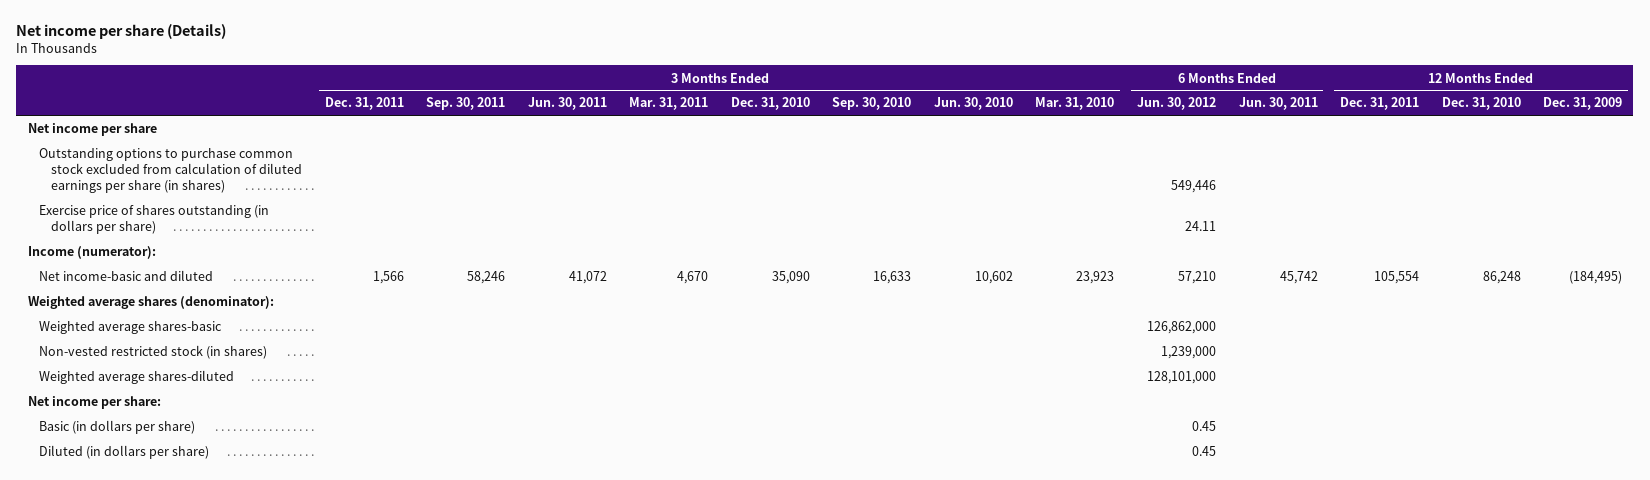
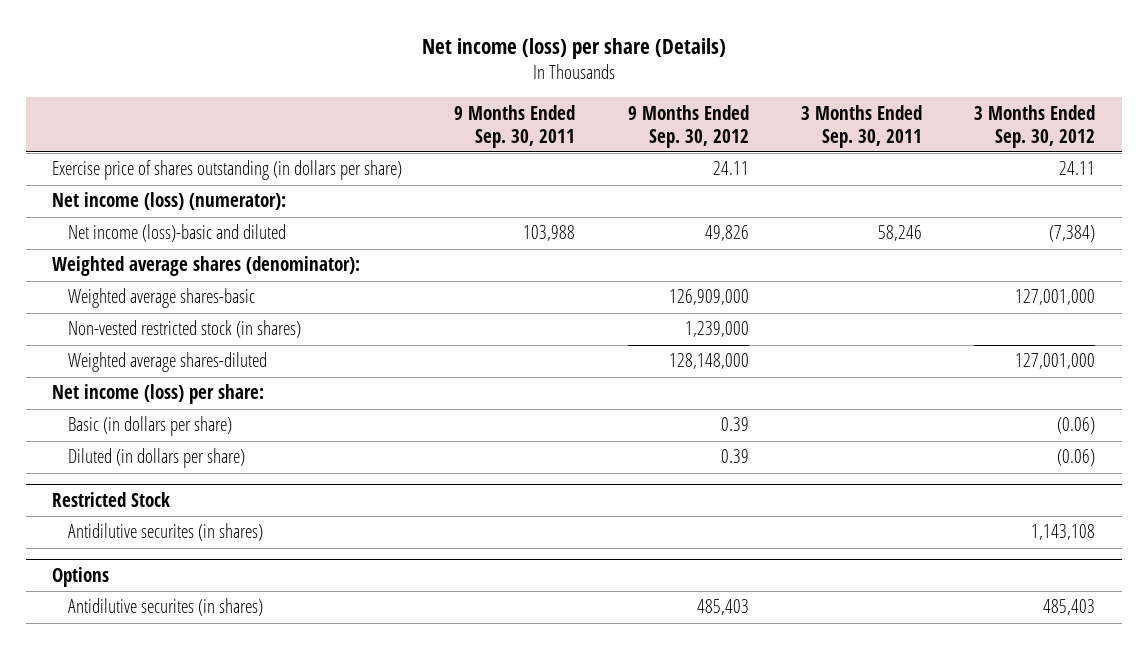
- Net income per share (Details)
+ Net income (loss) per share (Details)
- | 3 Months Ended Dec. 31, 2011 | 3 Months Ended Sep. 30, 2011 | 3 Months Ended Jun. 30, 2011 | 3 Months Ended Mar. 31, 2011 | 3 Months Ended Dec. 31, 2010 | 3 Months Ended Sep. 30, 2010 | 3 Months Ended Jun. 30, 2010 | 3 Months Ended Mar. 31, 2010 | 6 Months Ended Jun. 30, 2012 | 6 Months Ended Jun. 30, 2011 | 12 Months Ended Dec. 31, 2011 | 12 Months Ended Dec. 31, 2010 | 12 Months Ended Dec. 31, 2009
+ | 9 Months Ended Sep. 30, 2011 | 9 Months Ended Sep. 30, 2012 | 3 Months Ended Sep. 30, 2011 | 3 Months Ended Sep. 30, 2012
- Net income per share
- Outstanding options to purchase common stock excluded from calculation of diluted earnings per share (in shares) | | | | | | | | | 549,446 | | | |
- Income (numerator):
- Net income-basic and diluted | 1,566 | 58,246 | 41,072 | 4,670 | 35,090 | 16,633 | 10,602 | 23,923 | 57,210 | 45,742 | 105,554 | 86,248 | (184,495)
+ Net income (loss) (numerator):
+ Net income (loss)-basic and diluted | 103,988 | 49,826 | 58,246 | (7,384)
- Net income per share:
+ Net income (loss) per share:
+ Restricted Stock
+ Antidilutive securites (in shares) | | | | 1,143,108
+ Options
+ Antidilutive securites (in shares) | | 485,403 | | 485,403

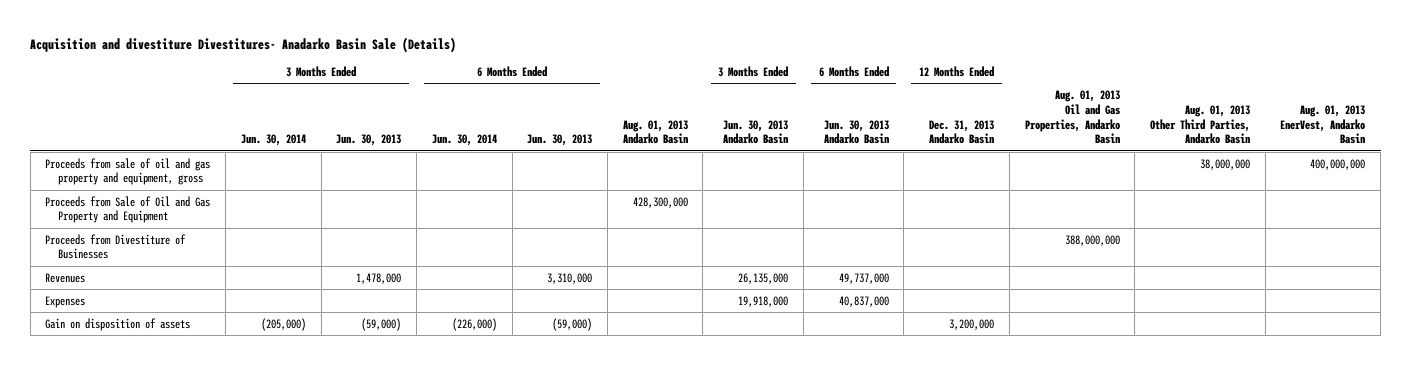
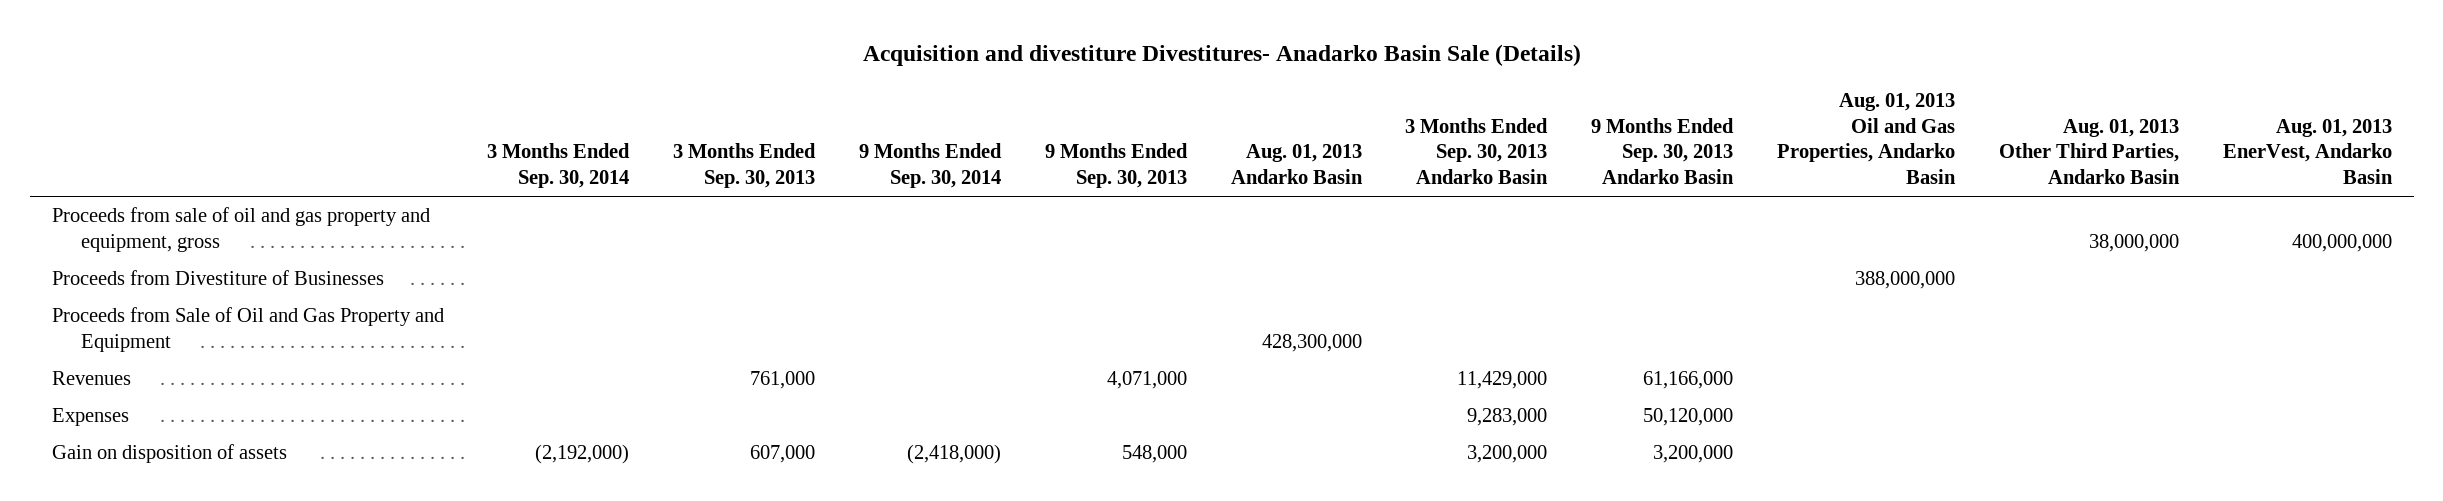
- | 3 Months Ended Jun. 30, 2014 | 3 Months Ended Jun. 30, 2013 | 6 Months Ended Jun. 30, 2014 | 6 Months Ended Jun. 30, 2013 | Aug. 01, 2013 Andarko Basin | 3 Months Ended Jun. 30, 2013 Andarko Basin | 6 Months Ended Jun. 30, 2013 Andarko Basin | 12 Months Ended Dec. 31, 2013 Andarko Basin | Aug. 01, 2013 Oil and Gas Properties, Andarko Basin | Aug. 01, 2013 Other Third Parties, Andarko Basin | Aug. 01, 2013 EnerVest, Andarko Basin
+ | 3 Months Ended Sep. 30, 2014 | 3 Months Ended Sep. 30, 2013 | 9 Months Ended Sep. 30, 2014 | 9 Months Ended Sep. 30, 2013 | Aug. 01, 2013 Andarko Basin | 3 Months Ended Sep. 30, 2013 Andarko Basin | 9 Months Ended Sep. 30, 2013 Andarko Basin | Aug. 01, 2013 Oil and Gas Properties, Andarko Basin | Aug. 01, 2013 Other Third Parties, Andarko Basin | Aug. 01, 2013 EnerVest, Andarko Basin
moved down: Proceeds from Sale of Oil and Gas Property and Equipment | | | | | 428,300,000 | | | | |

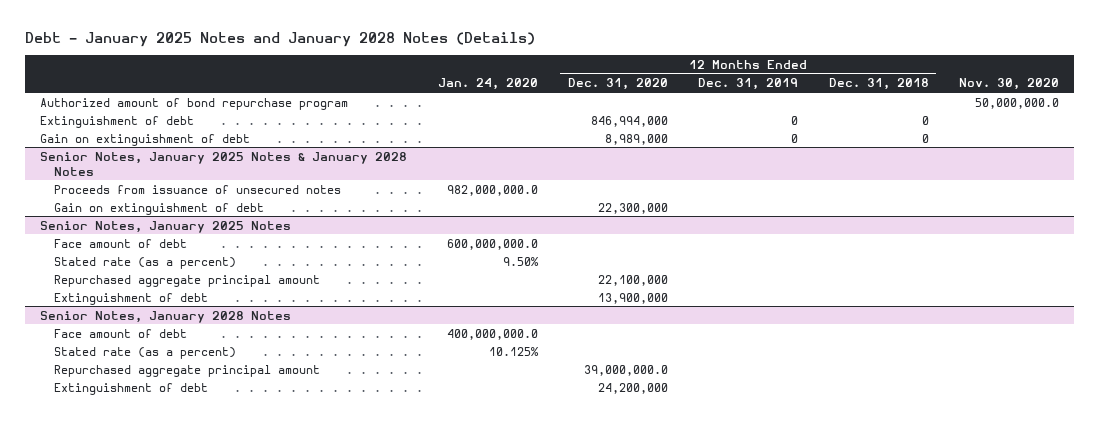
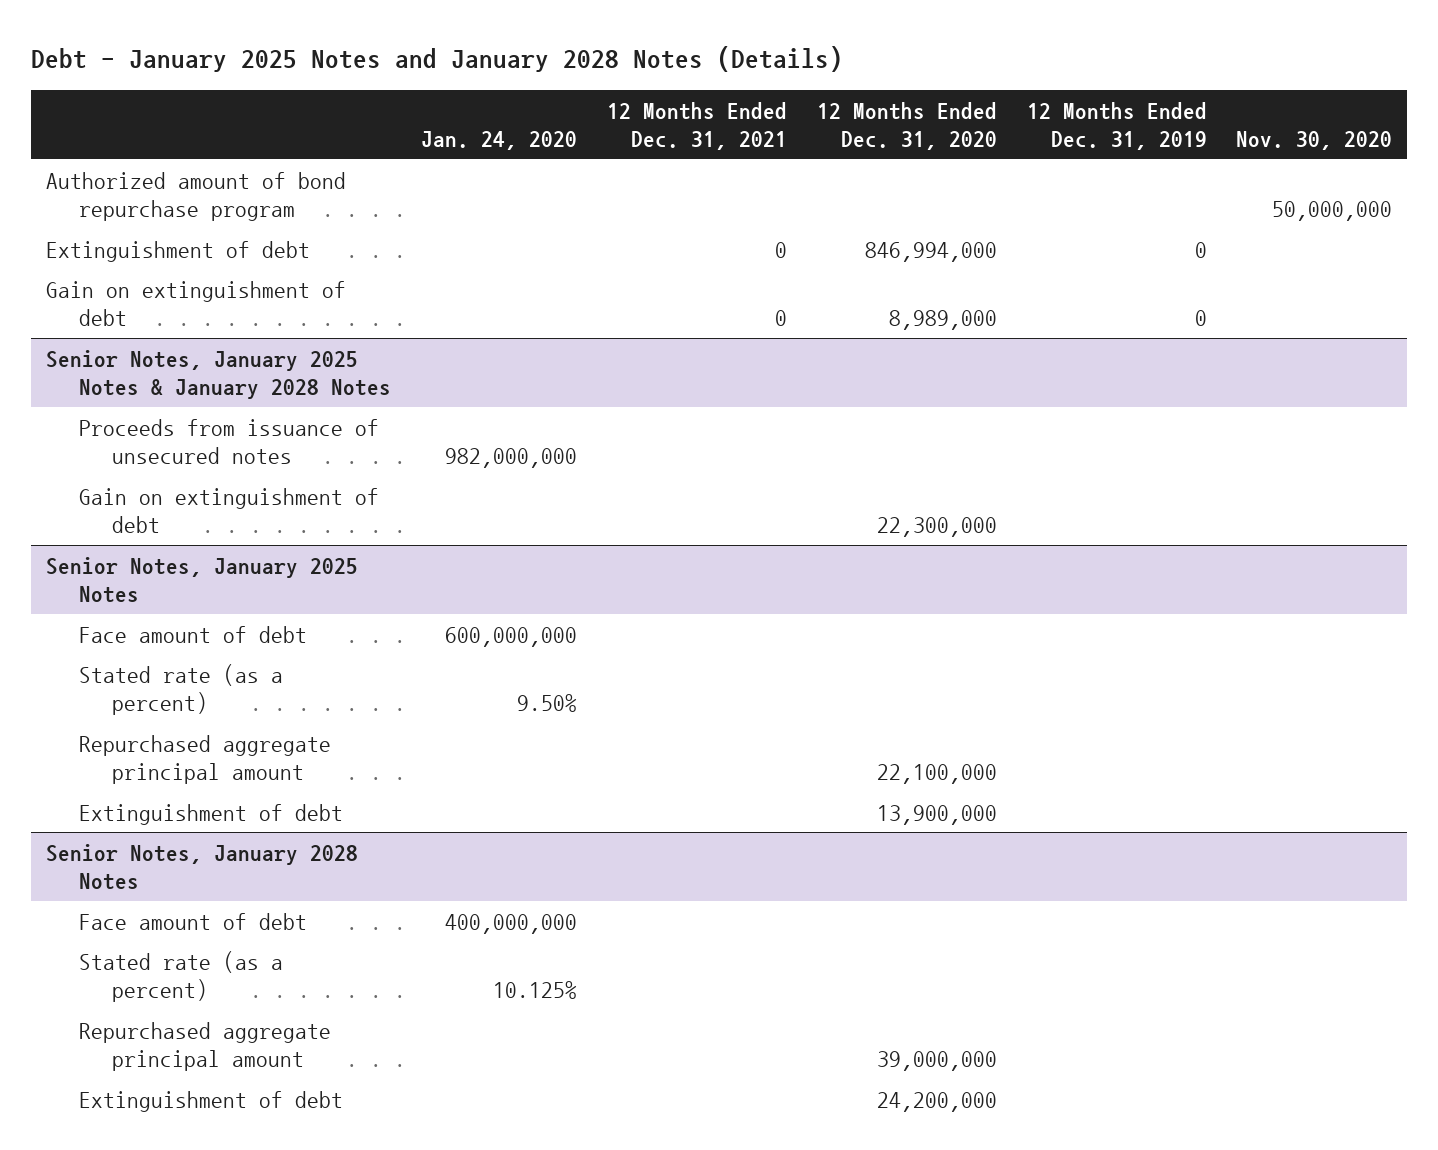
- | Jan. 24, 2020 | 12 Months Ended Dec. 31, 2020 | 12 Months Ended Dec. 31, 2019 | 12 Months Ended Dec. 31, 2018 | Nov. 30, 2020
+ | Jan. 24, 2020 | 12 Months Ended Dec. 31, 2021 | 12 Months Ended Dec. 31, 2020 | 12 Months Ended Dec. 31, 2019 | Nov. 30, 2020
- Authorized amount of bond repurchase program | | | | | 50,000,000.0
+ Authorized amount of bond repurchase program | | | | | 50,000,000
@ Senior Notes, January 2025 Notes & January 2028 Notes
- Proceeds from issuance of unsecured notes | 982,000,000.0 | | | |
+ Proceeds from issuance of unsecured notes | 982,000,000 | | | |
@ Senior Notes, January 2025 Notes
- Face amount of debt | 600,000,000.0 | | | |
+ Face amount of debt | 600,000,000 | | | |
@ Senior Notes, January 2028 Notes
- Face amount of debt | 400,000,000.0 | | | |
+ Face amount of debt | 400,000,000 | | | |
- Repurchased aggregate principal amount | | 39,000,000.0 | | |
+ Repurchased aggregate principal amount | | | 39,000,000 | |

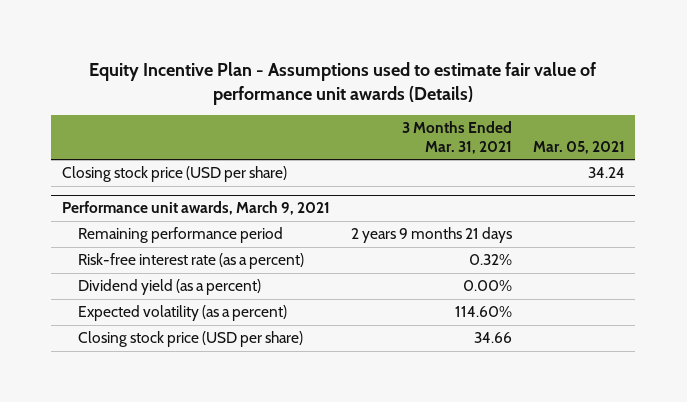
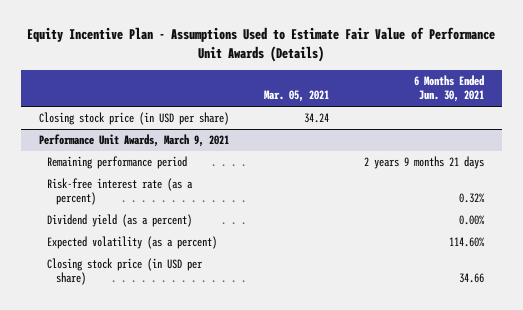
- Equity Incentive Plan - Assumptions used to estimate fair value of performance unit awards (Details)
+ Equity Incentive Plan - Assumptions Used to Estimate Fair Value of Performance Unit Awards (Details)
- | 3 Months Ended Mar. 31, 2021 | Mar. 05, 2021
+ | Mar. 05, 2021 | 6 Months Ended Jun. 30, 2021
- Closing stock price (USD per share) | | 34.24
- Performance unit awards, March 9, 2021
+ Closing stock price (in USD per share) | 34.24 |
+ Performance Unit Awards, March 9, 2021
- Closing stock price (USD per share) | 34.66 |
+ Closing stock price (in USD per share) | | 34.66

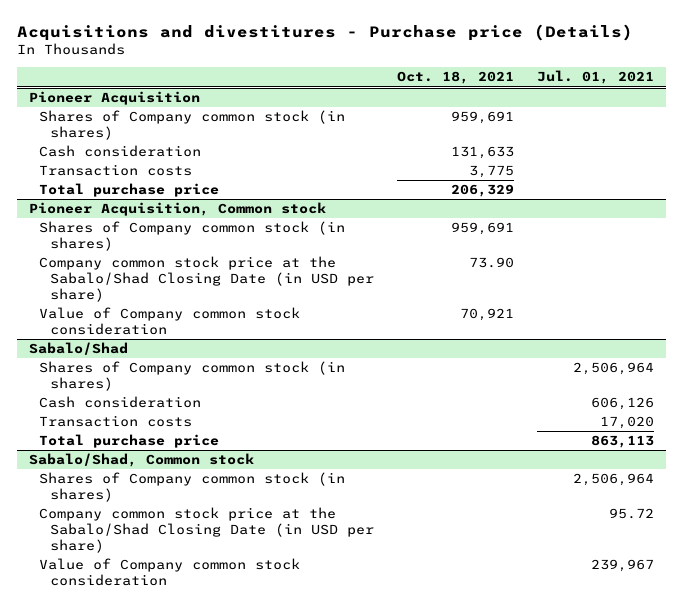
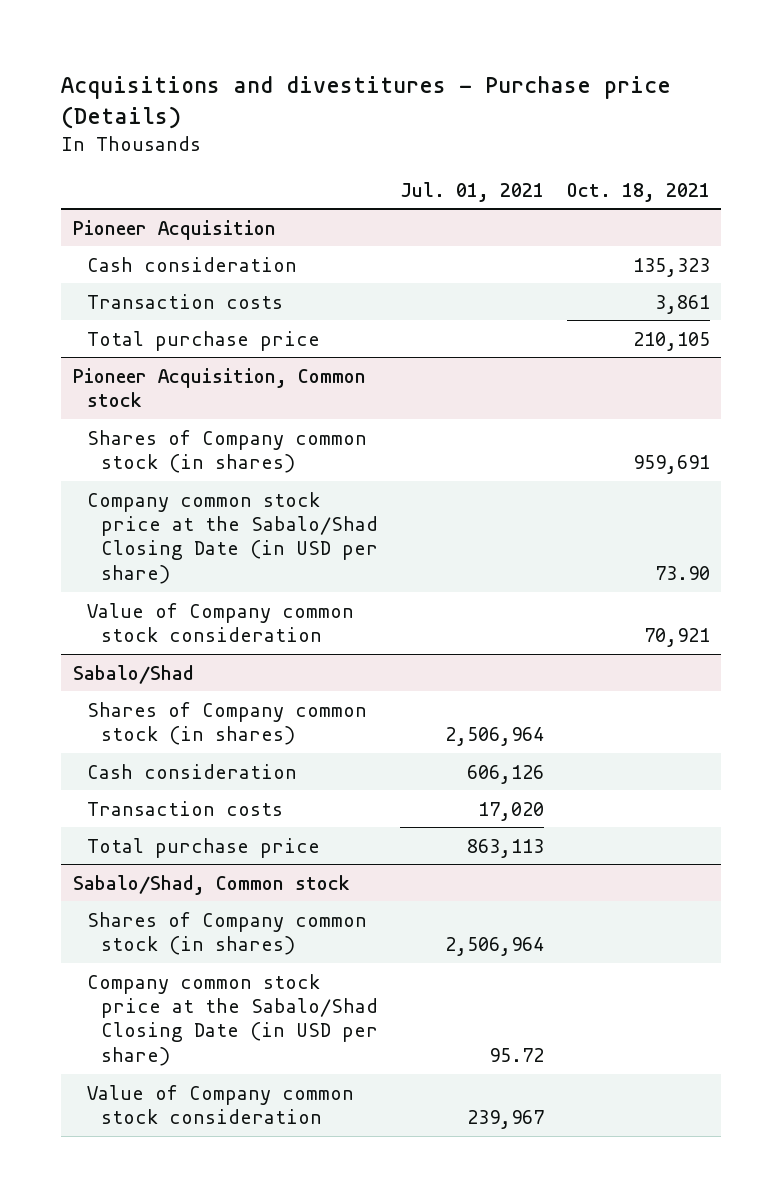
- | Oct. 18, 2021 | Jul. 01, 2021
+ | Jul. 01, 2021 | Oct. 18, 2021
@ Pioneer Acquisition
- Shares of Company common stock (in shares) | 959,691 |
- Cash consideration | 131,633 |
- Transaction costs | 3,775 |
- Total purchase price | 206,329 |
+ Cash consideration | | 135,323
+ Transaction costs | | 3,861
+ Total purchase price | | 210,105

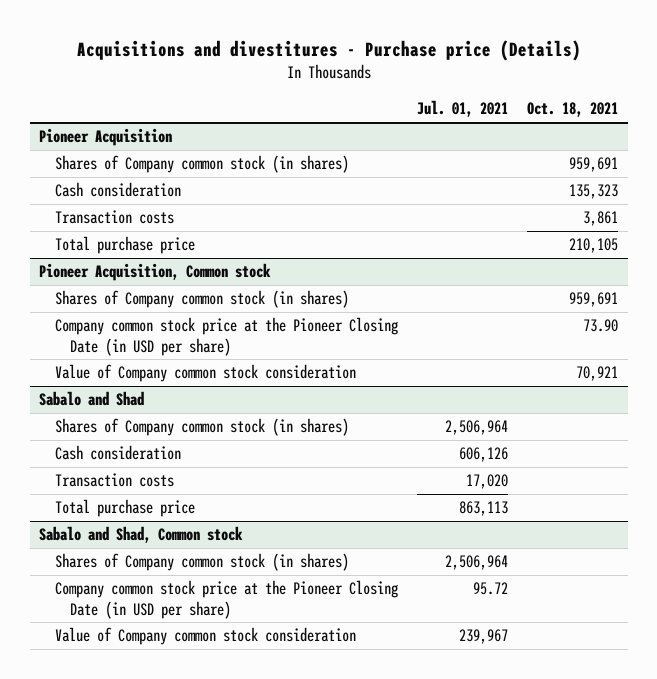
@ Pioneer Acquisition
+ Shares of Company common stock (in shares) | | 959,691
@ Pioneer Acquisition, Common stock
- Company common stock price at the Sabalo/Shad Closing Date (in USD per share) | | 73.90
+ Company common stock price at the Pioneer Closing Date (in USD per share) | | 73.90
- Sabalo/Shad
+ Sabalo and Shad
- Sabalo/Shad, Common stock
+ Sabalo and Shad, Common stock
- Company common stock price at the Sabalo/Shad Closing Date (in USD per share) | 95.72 |
+ Company common stock price at the Pioneer Closing Date (in USD per share) | 95.72 |

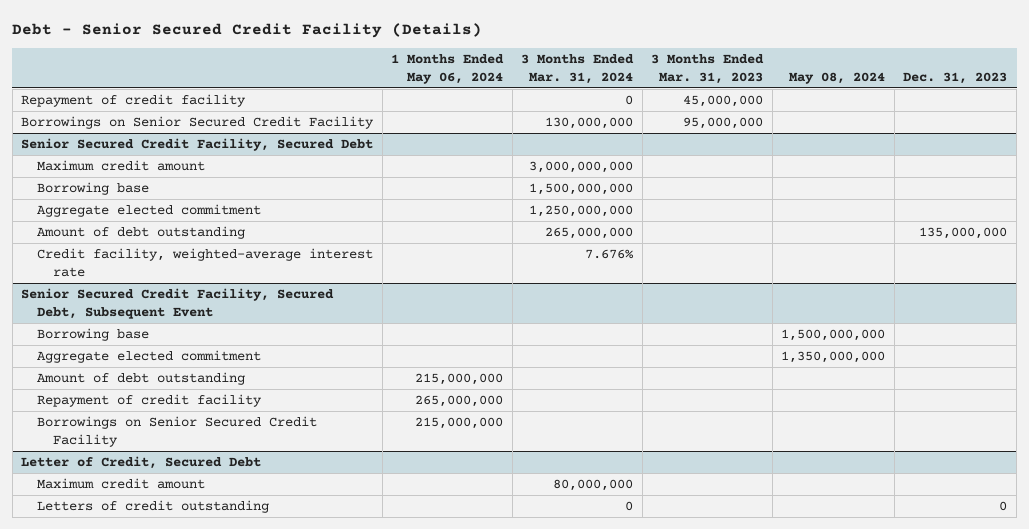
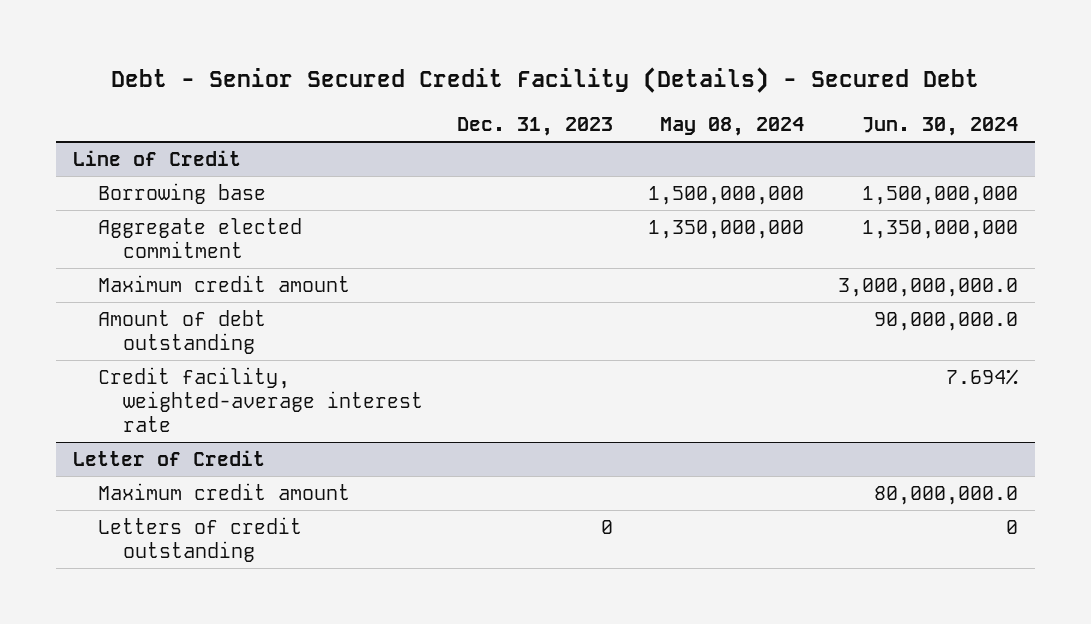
- Debt - Senior Secured Credit Facility (Details)
+ Debt - Senior Secured Credit Facility (Details) - Secured Debt
- | 1 Months Ended May 06, 2024 | 3 Months Ended Mar. 31, 2024 | 3 Months Ended Mar. 31, 2023 | May 08, 2024 | Dec. 31, 2023
+ | Dec. 31, 2023 | May 08, 2024 | Jun. 30, 2024
- Repayment of credit facility | | 0 | 45,000,000 | |
- Borrowings on Senior Secured Credit Facility | | 130,000,000 | 95,000,000 | |
- Senior Secured Credit Facility, Secured Debt
- Maximum credit amount | | 3,000,000,000 | | |
- Borrowing base | | 1,500,000,000 | | |
- Aggregate elected commitment | | 1,250,000,000 | | |
- Amount of debt outstanding | | 265,000,000 | | | 135,000,000
- Credit facility, weighted-average interest rate | | 7.676% | | |
- Senior Secured Credit Facility, Secured Debt, Subsequent Event
+ Line of Credit
+ Maximum credit amount | | | 3,000,000,000.0
- Repayment of credit facility | 265,000,000 | | | |
- Borrowings on Senior Secured Credit Facility | 215,000,000 | | | |
- Letter of Credit, Secured Debt
+ Credit facility, weighted-average interest rate | | | 7.694%
+ Letter of Credit

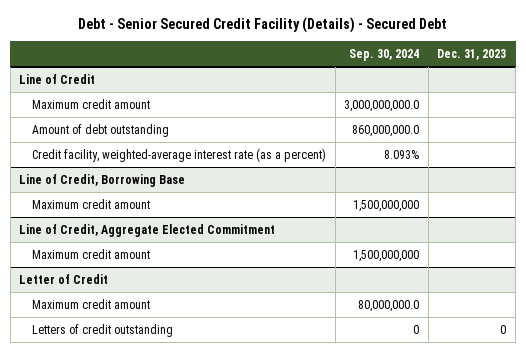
- | Dec. 31, 2023 | May 08, 2024 | Jun. 30, 2024
+ | Sep. 30, 2024 | Dec. 31, 2023
@ Line of Credit
- Borrowing base | | 1,500,000,000 | 1,500,000,000
- Aggregate elected commitment | | 1,350,000,000 | 1,350,000,000
- Credit facility, weighted-average interest rate | | | 7.694%
+ Credit facility, weighted-average interest rate (as a percent) | 8.093% |
+ Line of Credit, Borrowing Base
+ Maximum credit amount | 1,500,000,000 |
+ Line of Credit, Aggregate Elected Commitment
+ Maximum credit amount | 1,500,000,000 |

